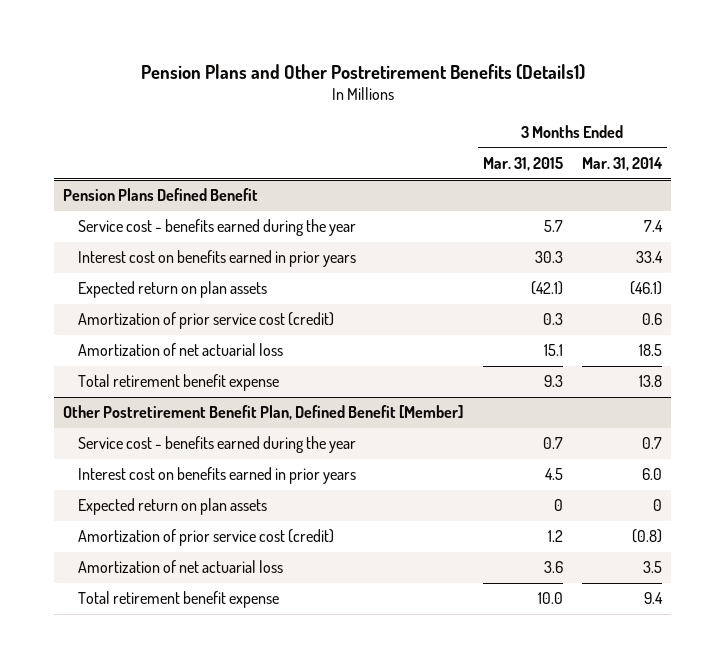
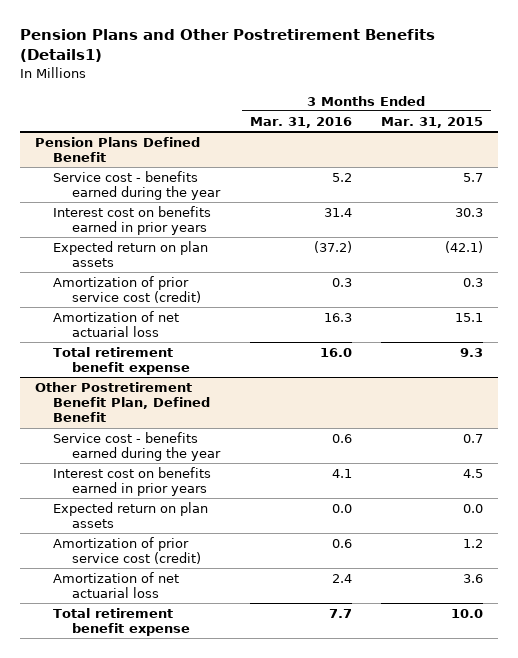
- | 3 Months Ended Mar. 31, 2015 | 3 Months Ended Mar. 31, 2014
+ | 3 Months Ended Mar. 31, 2016 | 3 Months Ended Mar. 31, 2015
- Other Postretirement Benefit Plan, Defined Benefit [Member]
+ Other Postretirement Benefit Plan, Defined Benefit
- Expected return on plan assets | 0 | 0
+ Expected return on plan assets | 0.0 | 0.0

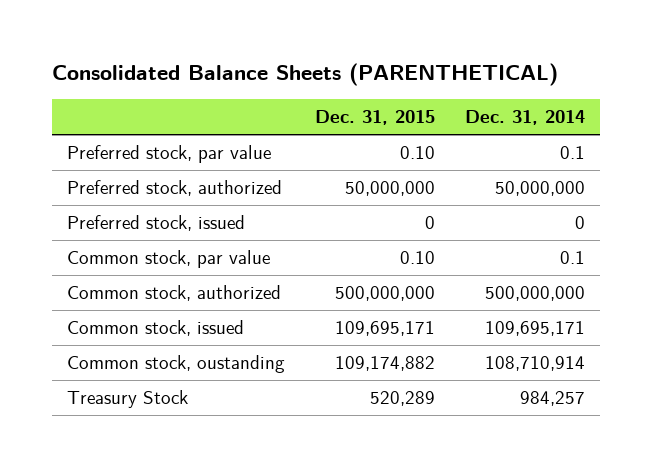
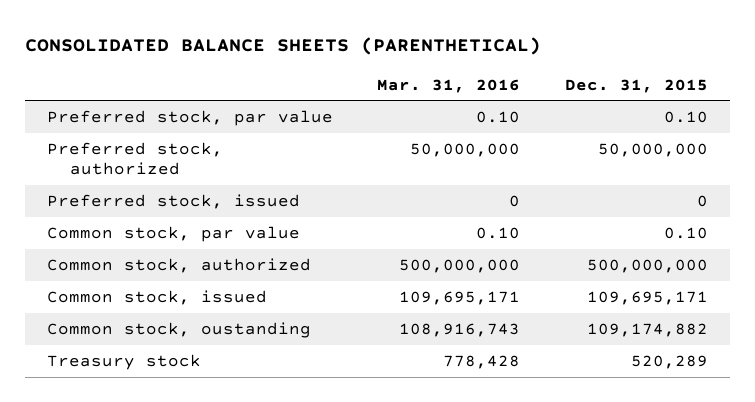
- Consolidated Balance Sheets (PARENTHETICAL)
+ CONSOLIDATED BALANCE SHEETS (PARENTHETICAL)
- | Dec. 31, 2015 | Dec. 31, 2014
+ | Mar. 31, 2016 | Dec. 31, 2015
- Treasury Stock | 520,289 | 984,257
+ Treasury stock | 778,428 | 520,289

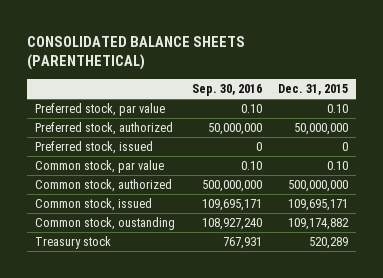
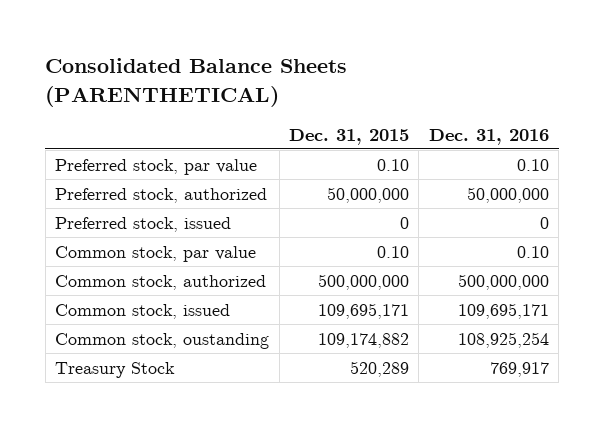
- CONSOLIDATED BALANCE SHEETS (PARENTHETICAL)
+ Consolidated Balance Sheets (PARENTHETICAL)
- | Sep. 30, 2016 | Dec. 31, 2015
+ | Dec. 31, 2015 | Dec. 31, 2016
- Treasury stock | 767,931 | 520,289
+ Treasury Stock | 520,289 | 769,917

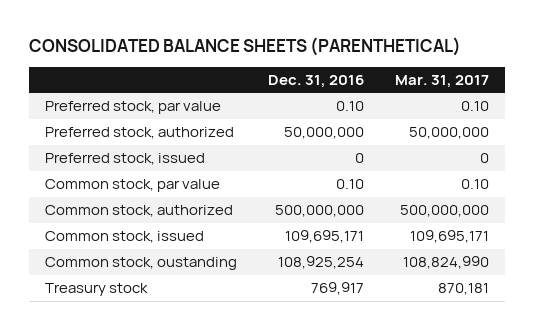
- Consolidated Balance Sheets (PARENTHETICAL)
+ CONSOLIDATED BALANCE SHEETS (PARENTHETICAL)
- | Dec. 31, 2015 | Dec. 31, 2016
+ | Dec. 31, 2016 | Mar. 31, 2017
- Treasury Stock | 520,289 | 769,917
+ Treasury stock | 769,917 | 870,181

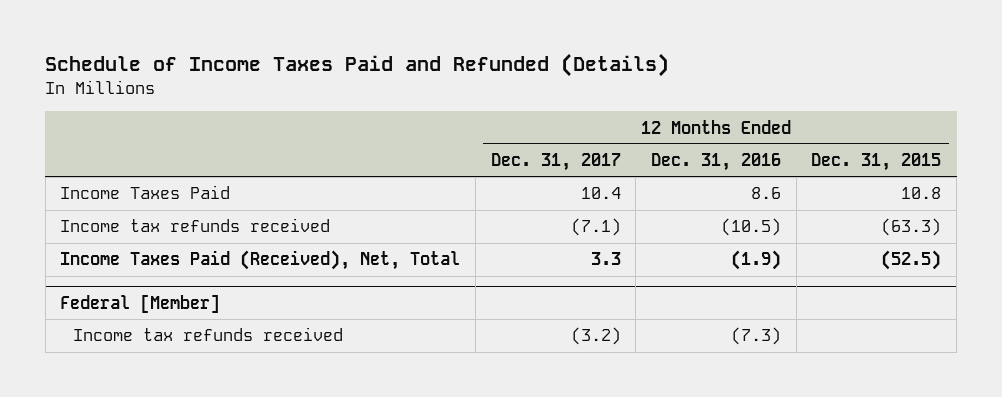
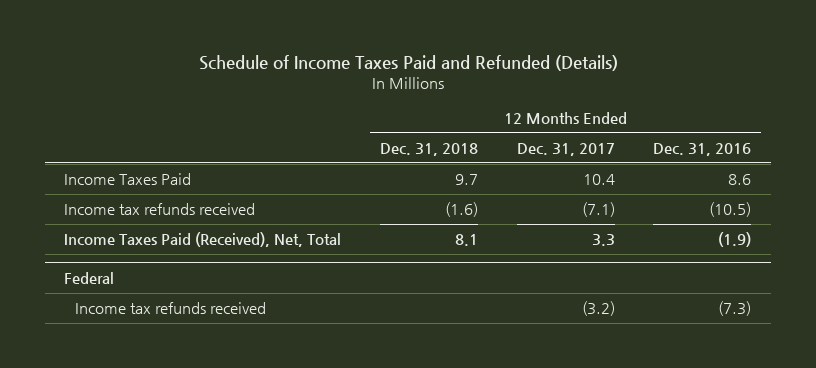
- | 12 Months Ended Dec. 31, 2017 | 12 Months Ended Dec. 31, 2016 | 12 Months Ended Dec. 31, 2015
+ | 12 Months Ended Dec. 31, 2018 | 12 Months Ended Dec. 31, 2017 | 12 Months Ended Dec. 31, 2016
- Federal [Member]
+ Federal

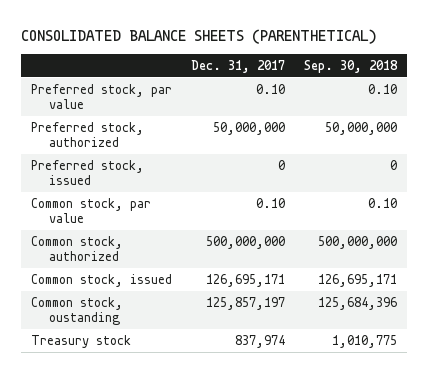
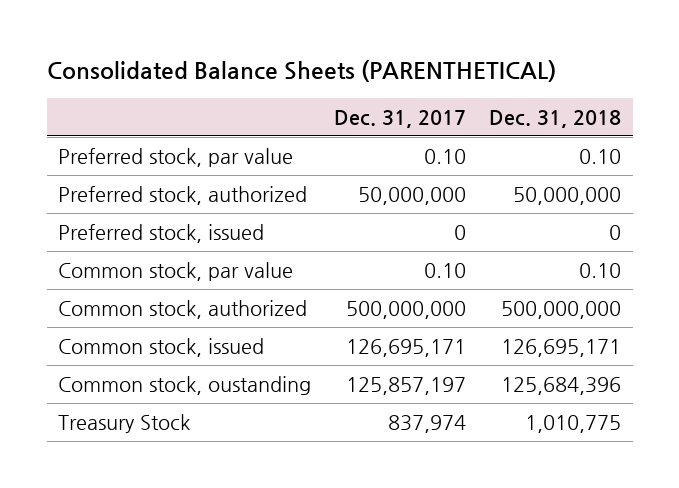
- CONSOLIDATED BALANCE SHEETS (PARENTHETICAL)
+ Consolidated Balance Sheets (PARENTHETICAL)
- | Dec. 31, 2017 | Sep. 30, 2018
+ | Dec. 31, 2017 | Dec. 31, 2018
- Treasury stock | 837,974 | 1,010,775
+ Treasury Stock | 837,974 | 1,010,775

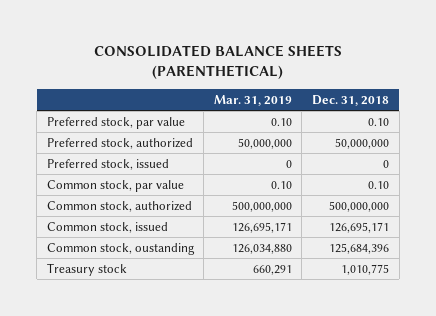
- Consolidated Balance Sheets (PARENTHETICAL)
+ CONSOLIDATED BALANCE SHEETS (PARENTHETICAL)
- | Dec. 31, 2017 | Dec. 31, 2018
+ | Mar. 31, 2019 | Dec. 31, 2018
- Treasury Stock | 837,974 | 1,010,775
+ Treasury stock | 660,291 | 1,010,775

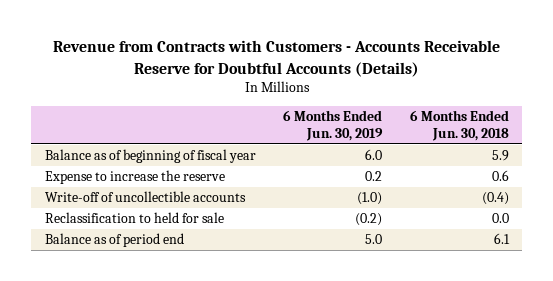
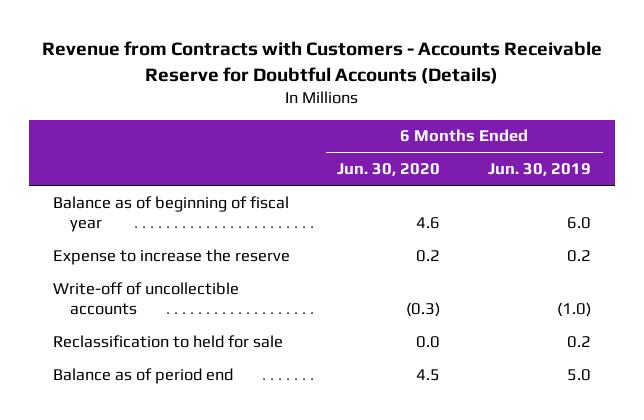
- | 6 Months Ended Jun. 30, 2019 | 6 Months Ended Jun. 30, 2018
+ | 6 Months Ended Jun. 30, 2020 | 6 Months Ended Jun. 30, 2019
- Reclassification to held for sale | (0.2) | 0.0
+ Reclassification to held for sale | 0.0 | 0.2

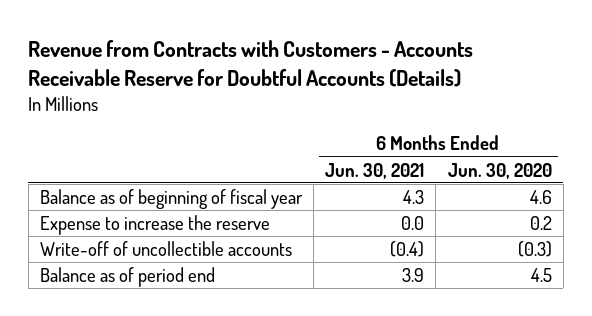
- | 6 Months Ended Jun. 30, 2020 | 6 Months Ended Jun. 30, 2019
+ | 6 Months Ended Jun. 30, 2021 | 6 Months Ended Jun. 30, 2020
- Reclassification to held for sale | 0.0 | 0.2

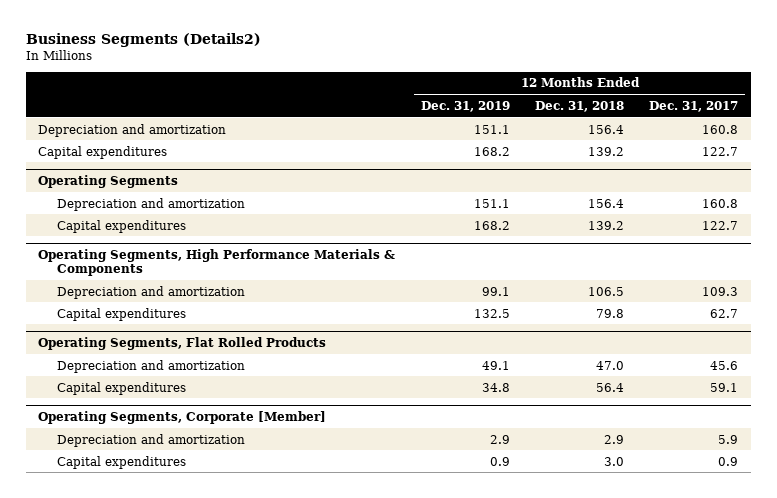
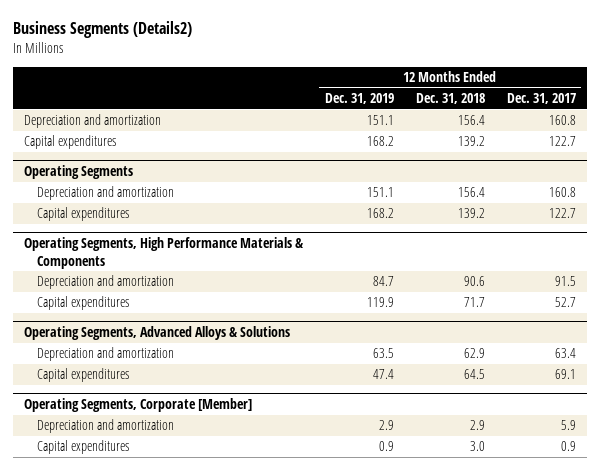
@ Operating Segments, High Performance Materials & Components
- Depreciation and amortization | 99.1 | 106.5 | 109.3
- Capital expenditures | 132.5 | 79.8 | 62.7
- Operating Segments, Flat Rolled Products
- Depreciation and amortization | 49.1 | 47.0 | 45.6
- Capital expenditures | 34.8 | 56.4 | 59.1
@ Operating Segments, High Performance Materials & Components
+ Depreciation and amortization | 84.7 | 90.6 | 91.5
+ Capital expenditures | 119.9 | 71.7 | 52.7
+ Operating Segments, Advanced Alloys & Solutions
+ Depreciation and amortization | 63.5 | 62.9 | 63.4
+ Capital expenditures | 47.4 | 64.5 | 69.1

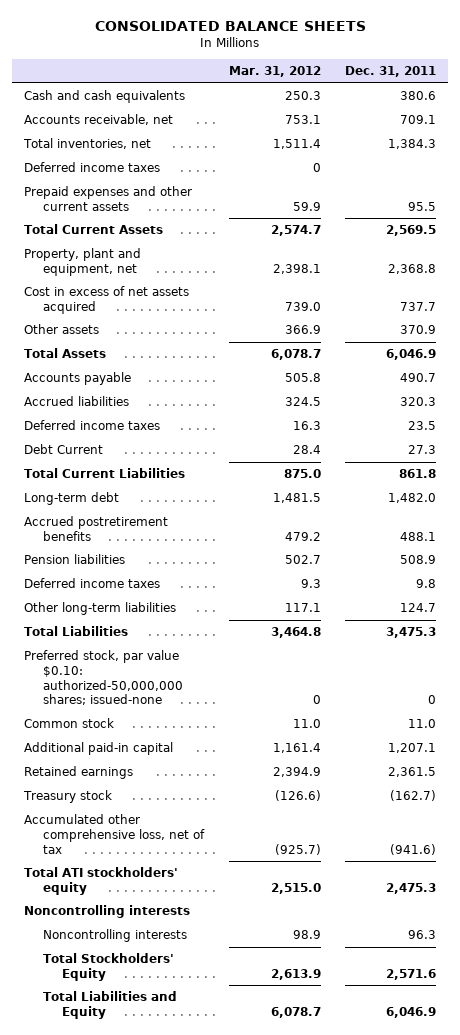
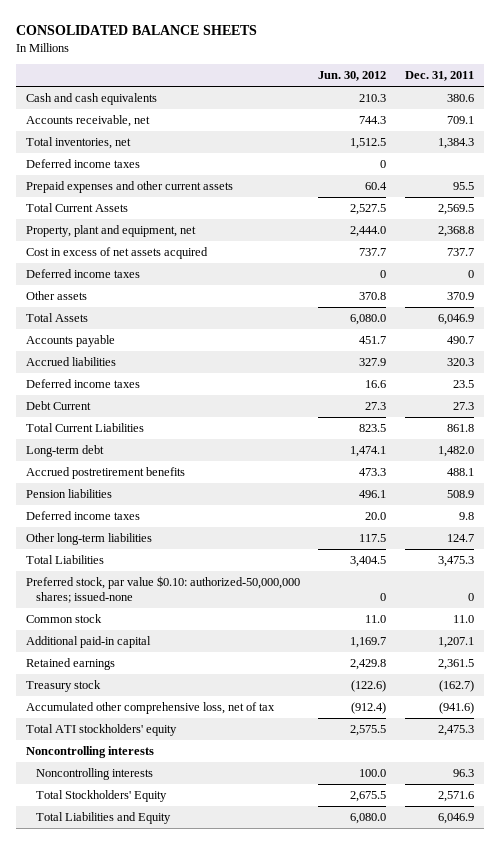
- | Mar. 31, 2012 | Dec. 31, 2011
+ | Jun. 30, 2012 | Dec. 31, 2011
+ Deferred income taxes | 0 | 0

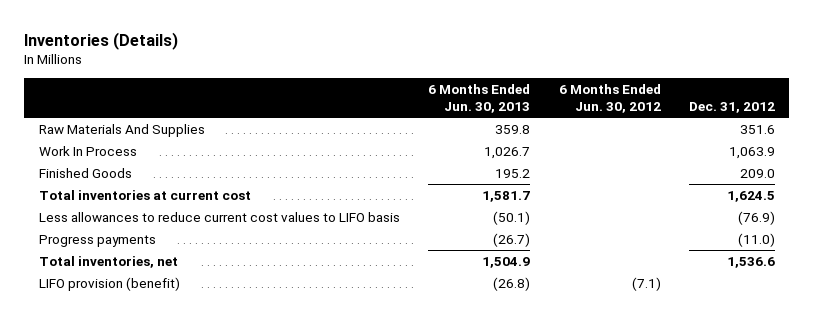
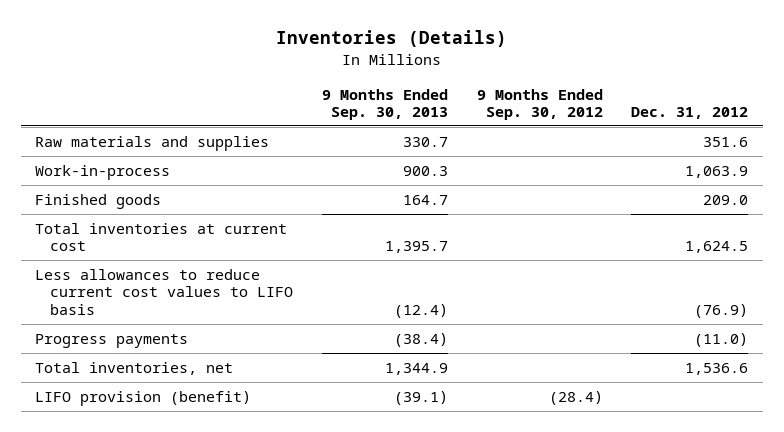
- | 6 Months Ended Jun. 30, 2013 | 6 Months Ended Jun. 30, 2012 | Dec. 31, 2012
+ | 9 Months Ended Sep. 30, 2013 | 9 Months Ended Sep. 30, 2012 | Dec. 31, 2012
- Raw Materials And Supplies | 359.8 | | 351.6
- Work In Process | 1,026.7 | | 1,063.9
- Finished Goods | 195.2 | | 209.0
+ Raw materials and supplies | 330.7 | | 351.6
+ Work-in-process | 900.3 | | 1,063.9
+ Finished goods | 164.7 | | 209.0

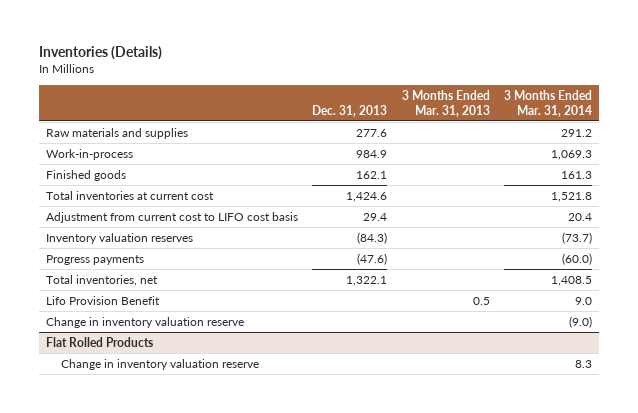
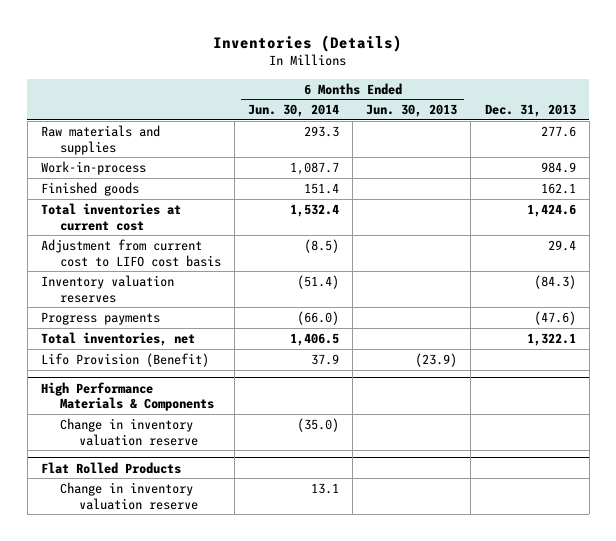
- | Dec. 31, 2013 | 3 Months Ended Mar. 31, 2013 | 3 Months Ended Mar. 31, 2014
+ | 6 Months Ended Jun. 30, 2014 | 6 Months Ended Jun. 30, 2013 | Dec. 31, 2013
- Lifo Provision Benefit | | 0.5 | 9.0
+ Lifo Provision (Benefit) | 37.9 | (23.9) |
+ High Performance Materials & Components

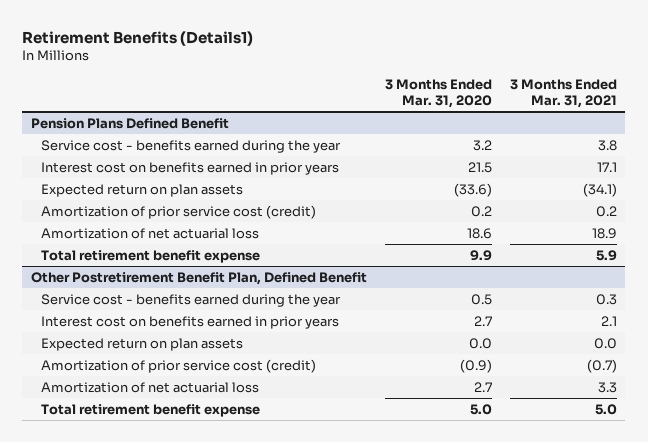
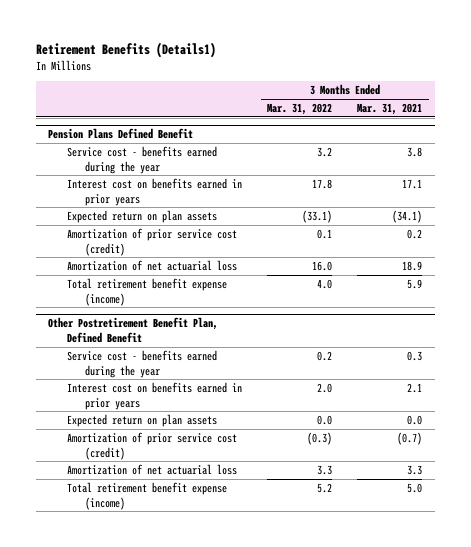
- | 3 Months Ended Mar. 31, 2020 | 3 Months Ended Mar. 31, 2021
+ | 3 Months Ended Mar. 31, 2022 | 3 Months Ended Mar. 31, 2021
@ Pension Plans Defined Benefit
- Total retirement benefit expense | 9.9 | 5.9
+ Total retirement benefit expense (income) | 4.0 | 5.9
@ Other Postretirement Benefit Plan, Defined Benefit
- Total retirement benefit expense | 5.0 | 5.0
+ Total retirement benefit expense (income) | 5.2 | 5.0

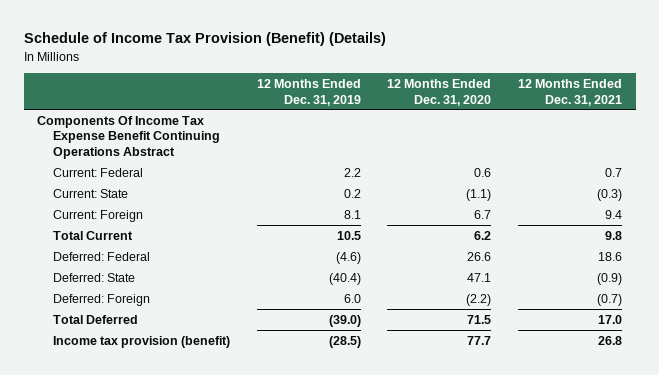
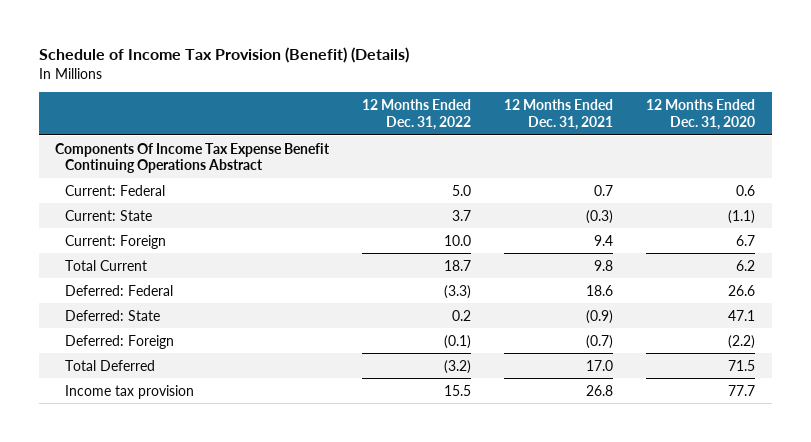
- | 12 Months Ended Dec. 31, 2019 | 12 Months Ended Dec. 31, 2020 | 12 Months Ended Dec. 31, 2021
+ | 12 Months Ended Dec. 31, 2022 | 12 Months Ended Dec. 31, 2021 | 12 Months Ended Dec. 31, 2020
- Income tax provision (benefit) | (28.5) | 77.7 | 26.8
+ Income tax provision | 15.5 | 26.8 | 77.7

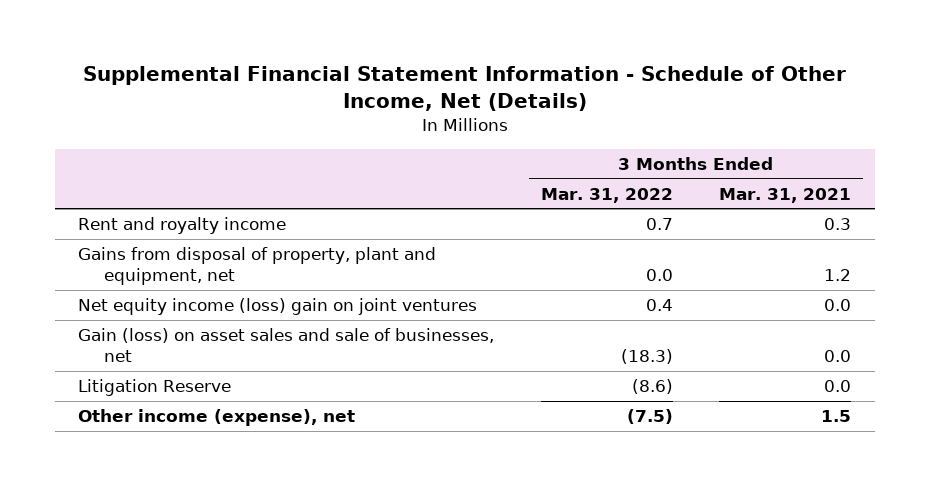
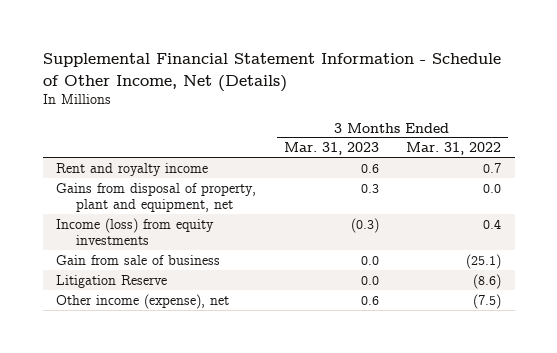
- | 3 Months Ended Mar. 31, 2022 | 3 Months Ended Mar. 31, 2021
+ | 3 Months Ended Mar. 31, 2023 | 3 Months Ended Mar. 31, 2022
- Net equity income (loss) gain on joint ventures | 0.4 | 0.0
- Gain (loss) on asset sales and sale of businesses, net | (18.3) | 0.0
+ Income (loss) from equity investments | (0.3) | 0.4
+ Gain from sale of business | 0.0 | (25.1)

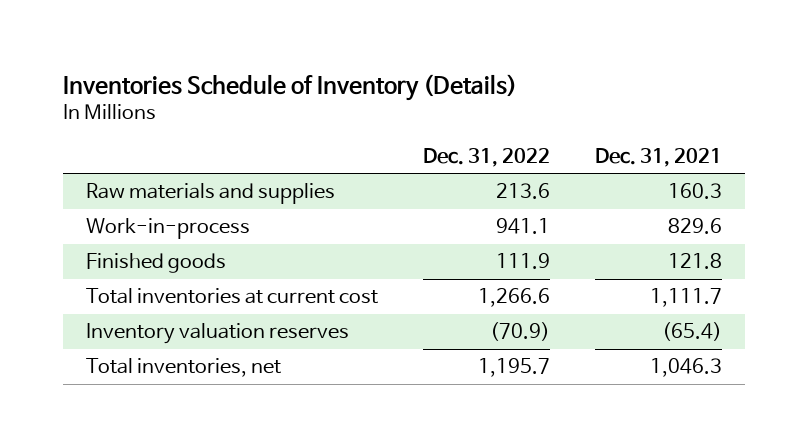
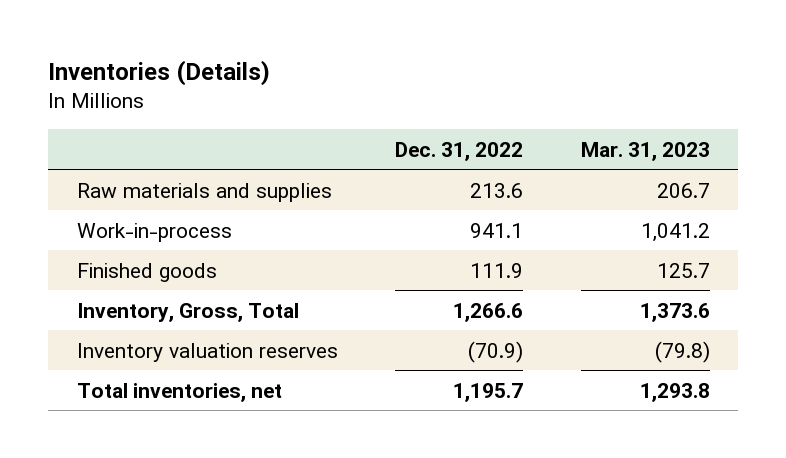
- Inventories Schedule of Inventory (Details)
+ Inventories (Details)
- | Dec. 31, 2022 | Dec. 31, 2021
+ | Dec. 31, 2022 | Mar. 31, 2023
- Total inventories at current cost | 1,266.6 | 1,111.7
+ Inventory, Gross, Total | 1,266.6 | 1,373.6

